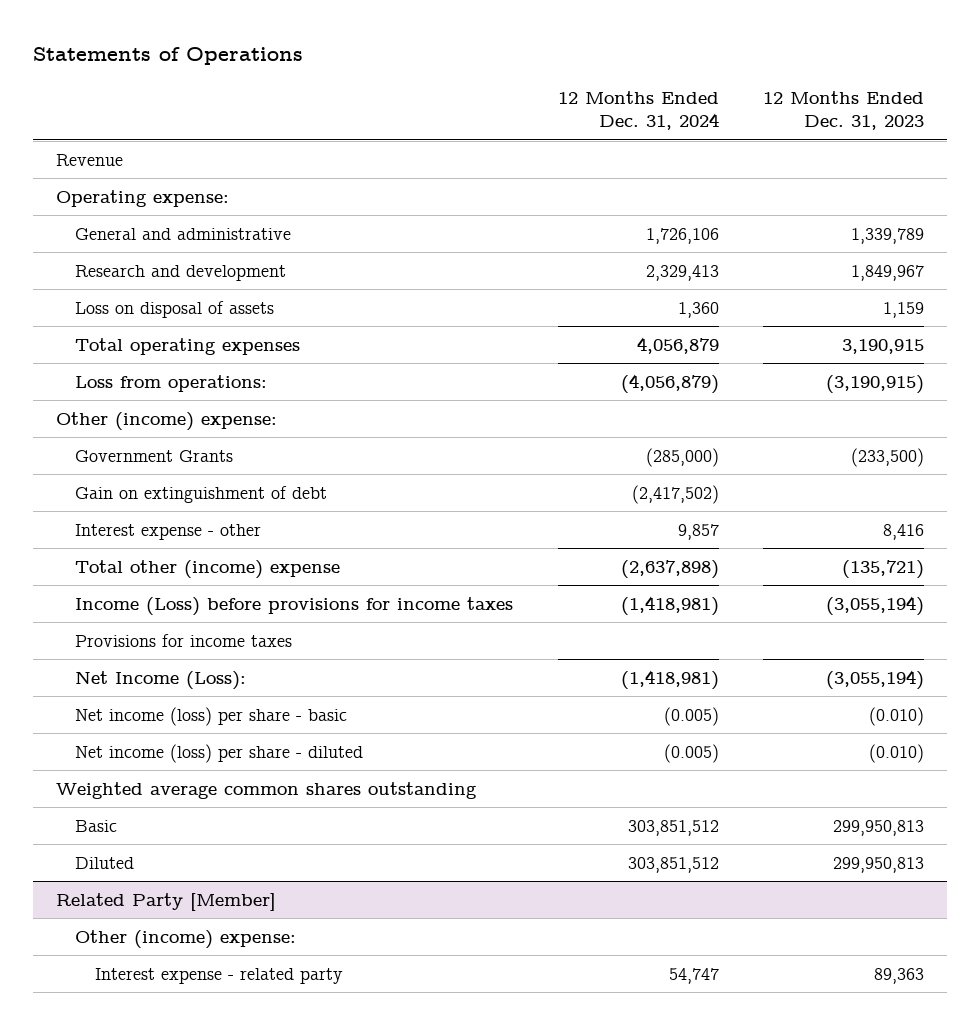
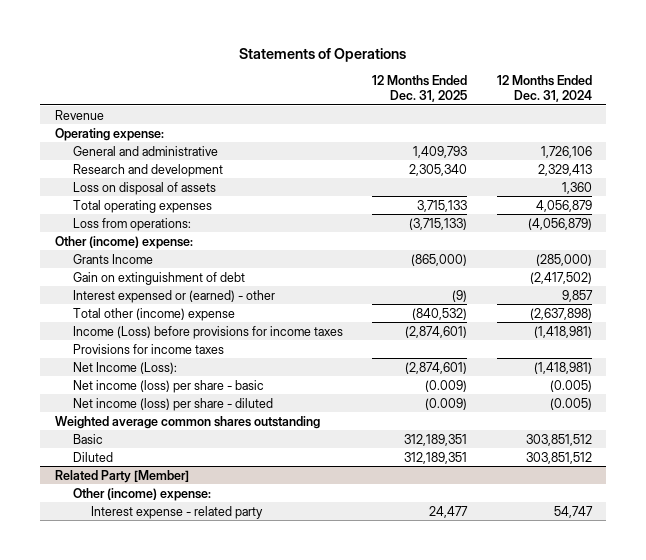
- | 12 Months Ended Dec. 31, 2024 | 12 Months Ended Dec. 31, 2023
+ | 12 Months Ended Dec. 31, 2025 | 12 Months Ended Dec. 31, 2024
- Government Grants | (285,000) | (233,500)
+ Grants Income | (865,000) | (285,000)
- Interest expense - other | 9,857 | 8,416
+ Interest expensed or (earned) - other | (9) | 9,857

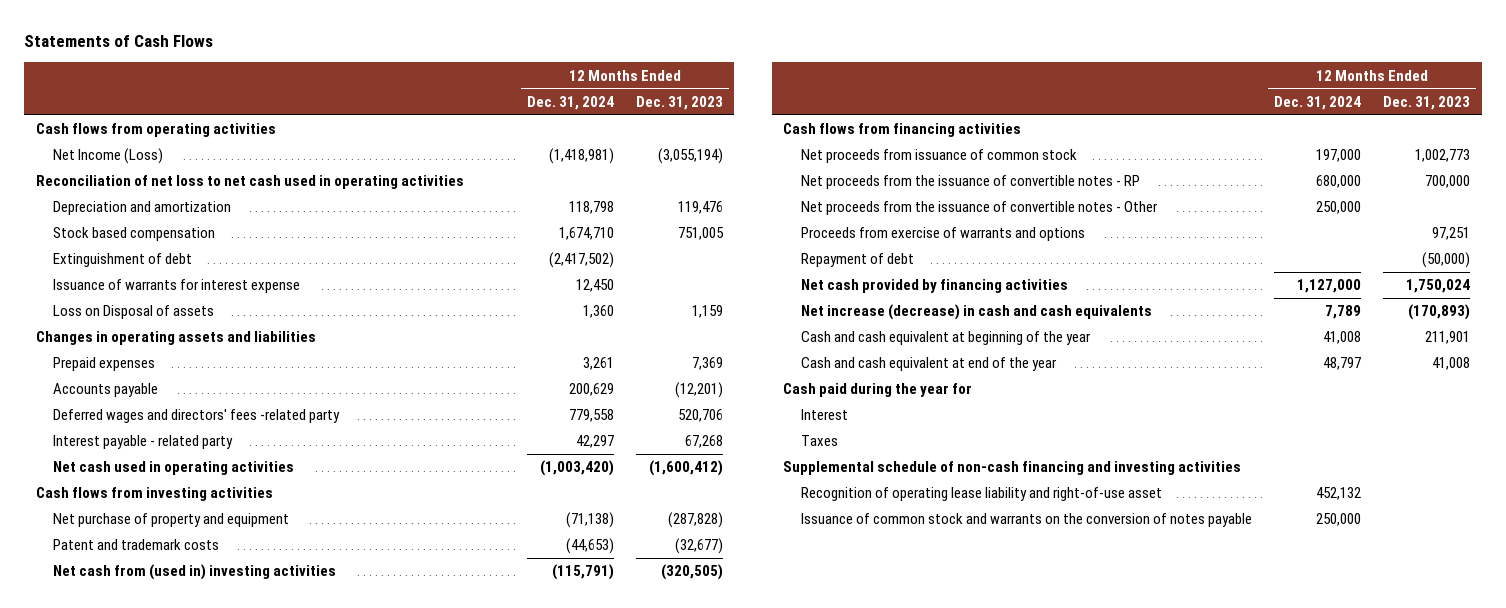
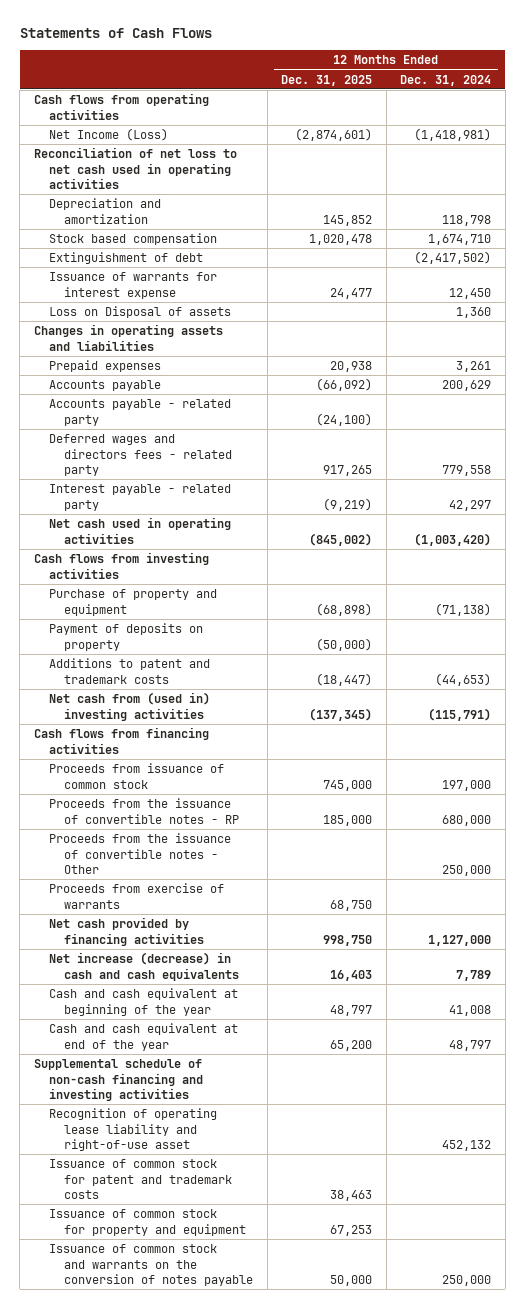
- | 12 Months Ended Dec. 31, 2024 | 12 Months Ended Dec. 31, 2023
+ | 12 Months Ended Dec. 31, 2025 | 12 Months Ended Dec. 31, 2024
- Deferred wages and directors' fees -related party | 779,558 | 520,706
+ Accounts payable - related party | (24,100) |
+ Deferred wages and directors fees - related party | 917,265 | 779,558
- Net purchase of property and equipment | (71,138) | (287,828)
- Patent and trademark costs | (44,653) | (32,677)
+ Purchase of property and equipment | (68,898) | (71,138)
+ Payment of deposits on property | (50,000) |
+ Additions to patent and trademark costs | (18,447) | (44,653)
- Net proceeds from issuance of common stock | 197,000 | 1,002,773
- Net proceeds from the issuance of convertible notes - RP | 680,000 | 700,000
- Net proceeds from the issuance of convertible notes - Other | 250,000 |
- Proceeds from exercise of warrants and options | | 97,251
- Repayment of debt | | (50,000)
+ Proceeds from issuance of common stock | 745,000 | 197,000
+ Proceeds from the issuance of convertible notes - RP | 185,000 | 680,000
+ Proceeds from the issuance of convertible notes - Other | | 250,000
+ Proceeds from exercise of warrants | 68,750 |
- Cash paid during the year for
- Interest
- Taxes
+ Issuance of common stock for patent and trademark costs | 38,463 |
+ Issuance of common stock for property and equipment | 67,253 |

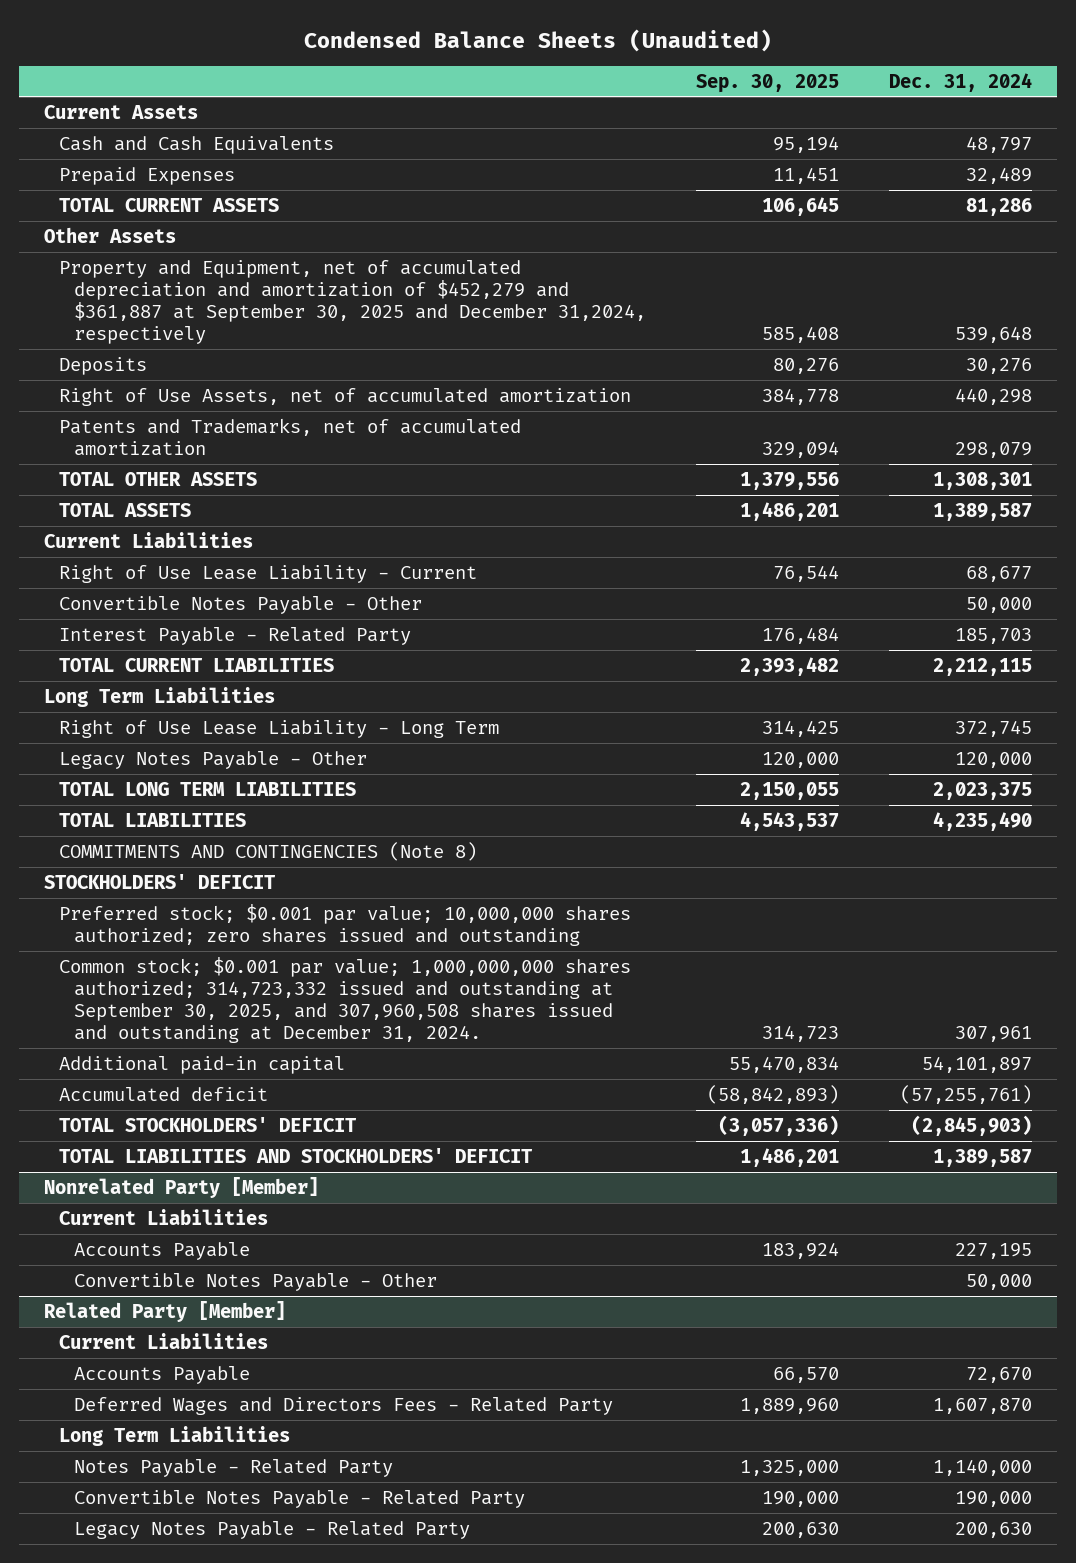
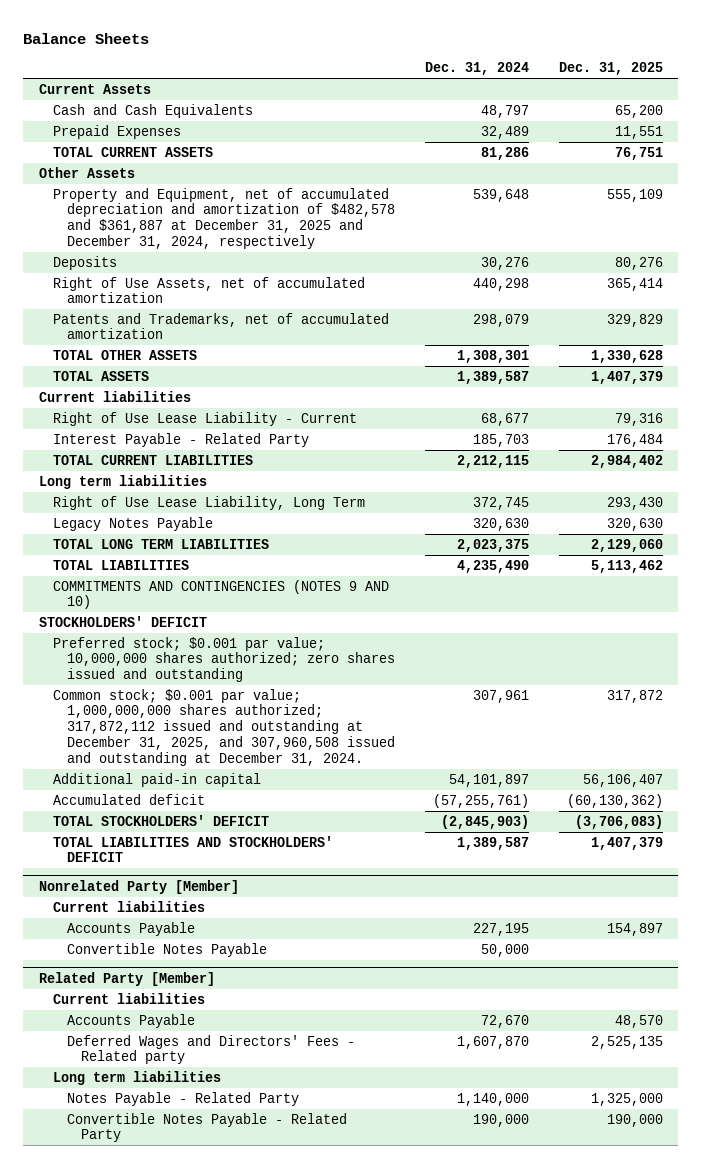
- Condensed Balance Sheets (Unaudited)
+ Balance Sheets
- | Sep. 30, 2025 | Dec. 31, 2024
+ | Dec. 31, 2024 | Dec. 31, 2025
- Property and Equipment, net of accumulated depreciation and amortization of $452,279 and $361,887 at September 30, 2025 and December 31,2024, respectively | 585,408 | 539,648
+ Property and Equipment, net of accumulated depreciation and amortization of $482,578 and $361,887 at December 31, 2025 and December 31, 2024, respectively | 539,648 | 555,109
- Current Liabilities
+ Current liabilities
- Convertible Notes Payable - Other | | 50,000
- Long Term Liabilities
- Right of Use Lease Liability - Long Term | 314,425 | 372,745
- Legacy Notes Payable - Other | 120,000 | 120,000
+ Long term liabilities
+ Right of Use Lease Liability, Long Term | 372,745 | 293,430
+ Legacy Notes Payable | 320,630 | 320,630
- COMMITMENTS AND CONTINGENCIES (Note 8)
+ COMMITMENTS AND CONTINGENCIES (NOTES 9 AND 10)
- Common stock; $0.001 par value; 1,000,000,000 shares authorized; 314,723,332 issued and outstanding at September 30, 2025, and 307,960,508 shares issued and outstanding at December 31, 2024. | 314,723 | 307,961
+ Common stock; $0.001 par value; 1,000,000,000 shares authorized; 317,872,112 issued and outstanding at December 31, 2025, and 307,960,508 issued and outstanding at December 31, 2024. | 307,961 | 317,872
@ Nonrelated Party [Member]
- Current Liabilities
+ Current liabilities
- Convertible Notes Payable - Other | | 50,000
+ Convertible Notes Payable | 50,000 |
@ Related Party [Member]
- Current Liabilities
+ Current liabilities
- Deferred Wages and Directors Fees - Related Party | 1,889,960 | 1,607,870
- Long Term Liabilities
+ Deferred Wages and Directors' Fees - Related party | 1,607,870 | 2,525,135
+ Long term liabilities
- Legacy Notes Payable - Related Party | 200,630 | 200,630

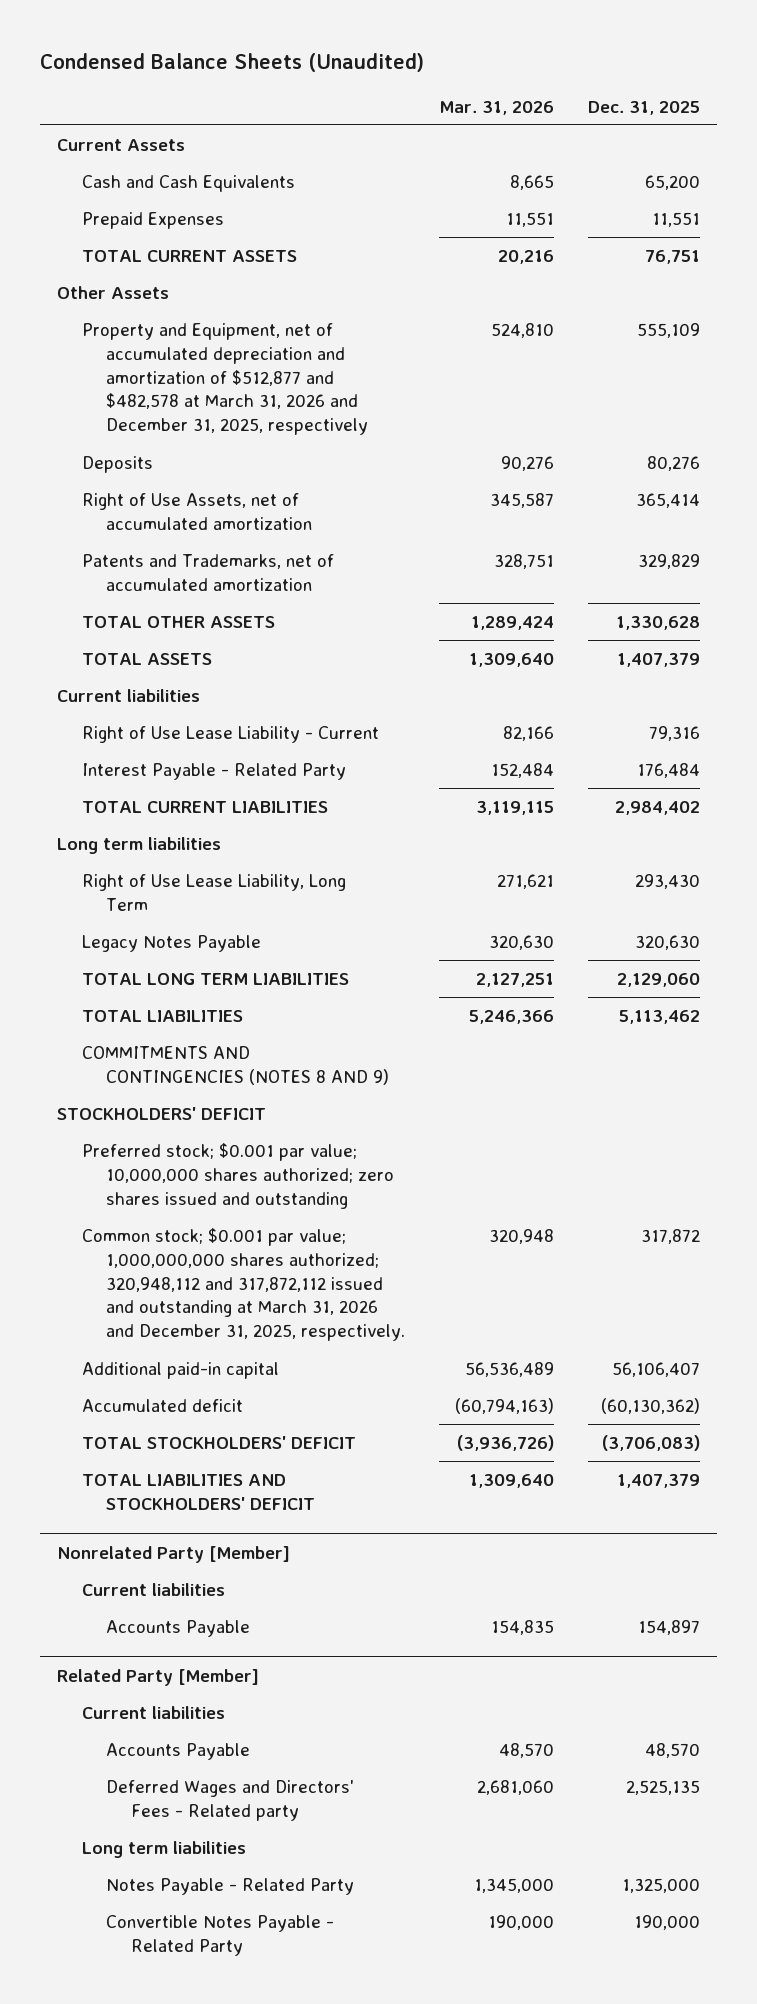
- Balance Sheets
+ Condensed Balance Sheets (Unaudited)
- | Dec. 31, 2024 | Dec. 31, 2025
+ | Mar. 31, 2026 | Dec. 31, 2025
- Property and Equipment, net of accumulated depreciation and amortization of $482,578 and $361,887 at December 31, 2025 and December 31, 2024, respectively | 539,648 | 555,109
+ Property and Equipment, net of accumulated depreciation and amortization of $512,877 and $482,578 at March 31, 2026 and December 31, 2025, respectively | 524,810 | 555,109
- COMMITMENTS AND CONTINGENCIES (NOTES 9 AND 10)
+ COMMITMENTS AND CONTINGENCIES (NOTES 8 AND 9)
- Common stock; $0.001 par value; 1,000,000,000 shares authorized; 317,872,112 issued and outstanding at December 31, 2025, and 307,960,508 issued and outstanding at December 31, 2024. | 307,961 | 317,872
+ Common stock; $0.001 par value; 1,000,000,000 shares authorized; 320,948,112 and 317,872,112 issued and outstanding at March 31, 2026 and December 31, 2025, respectively. | 320,948 | 317,872
@ Nonrelated Party [Member]
- Convertible Notes Payable | 50,000 |

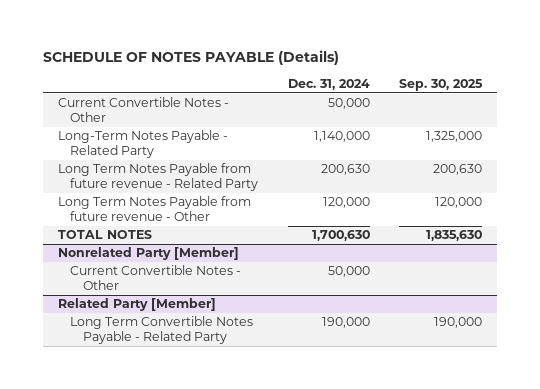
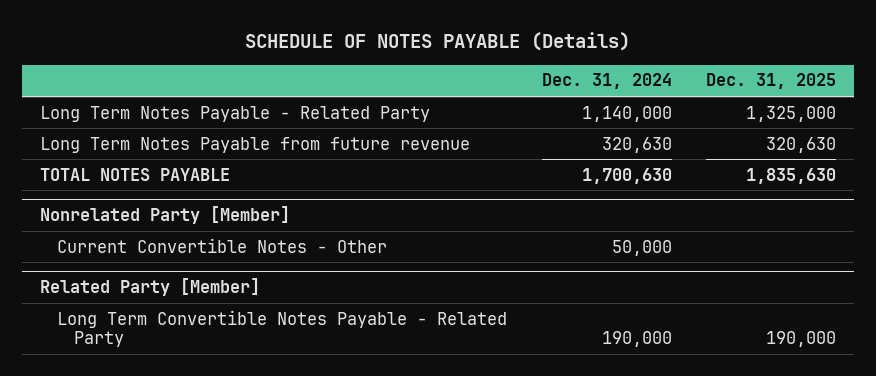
- | Dec. 31, 2024 | Sep. 30, 2025
+ | Dec. 31, 2024 | Dec. 31, 2025
- Current Convertible Notes - Other | 50,000 |
- Long-Term Notes Payable - Related Party | 1,140,000 | 1,325,000
- Long Term Notes Payable from future revenue - Related Party | 200,630 | 200,630
- Long Term Notes Payable from future revenue - Other | 120,000 | 120,000
- TOTAL NOTES | 1,700,630 | 1,835,630
+ Long Term Notes Payable - Related Party | 1,140,000 | 1,325,000
+ Long Term Notes Payable from future revenue | 320,630 | 320,630
+ TOTAL NOTES PAYABLE | 1,700,630 | 1,835,630

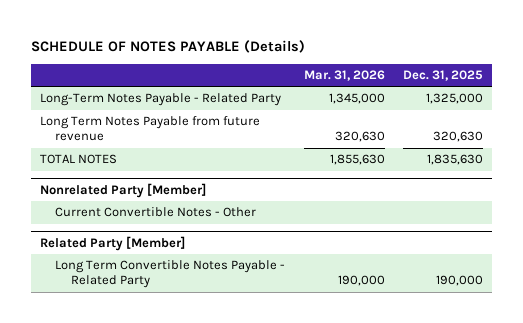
- | Dec. 31, 2024 | Dec. 31, 2025
+ | Mar. 31, 2026 | Dec. 31, 2025
- Long Term Notes Payable - Related Party | 1,140,000 | 1,325,000
+ Long-Term Notes Payable - Related Party | 1,345,000 | 1,325,000
- TOTAL NOTES PAYABLE | 1,700,630 | 1,835,630
+ TOTAL NOTES | 1,855,630 | 1,835,630

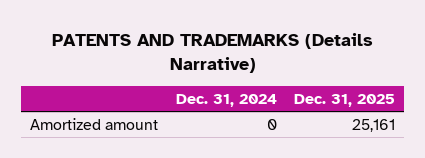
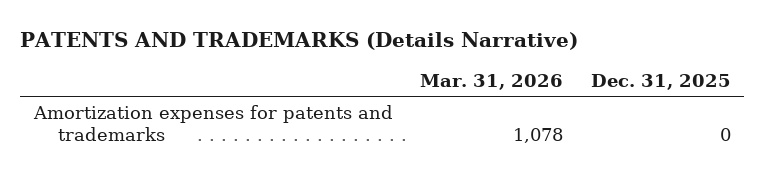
- | Dec. 31, 2024 | Dec. 31, 2025
+ | Mar. 31, 2026 | Dec. 31, 2025
- Amortized amount | 0 | 25,161
+ Amortization expenses for patents and trademarks | 1,078 | 0

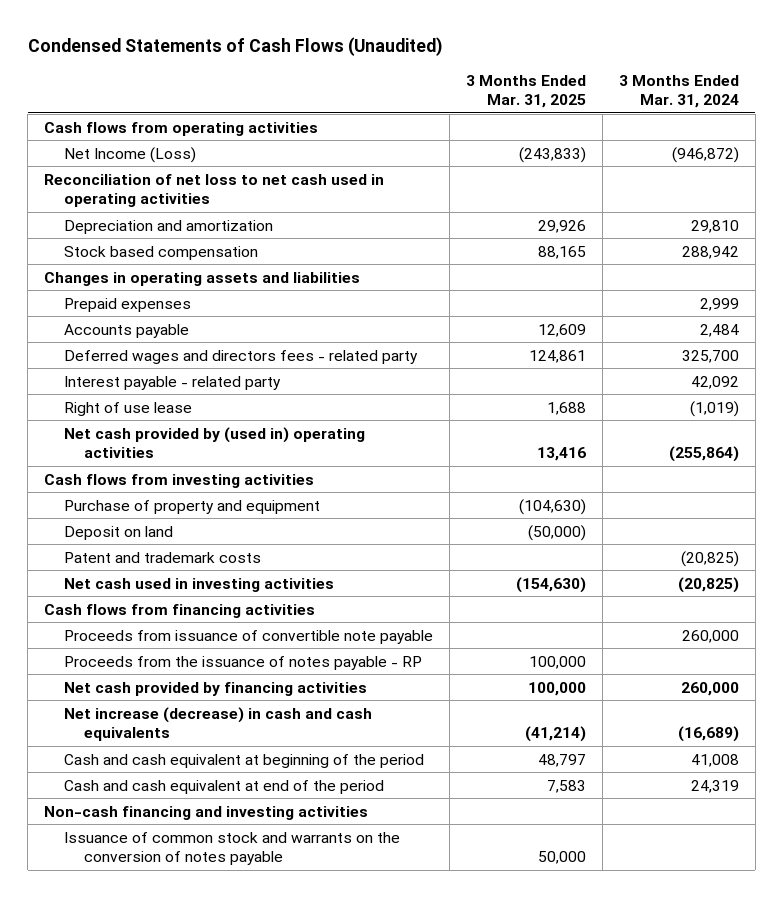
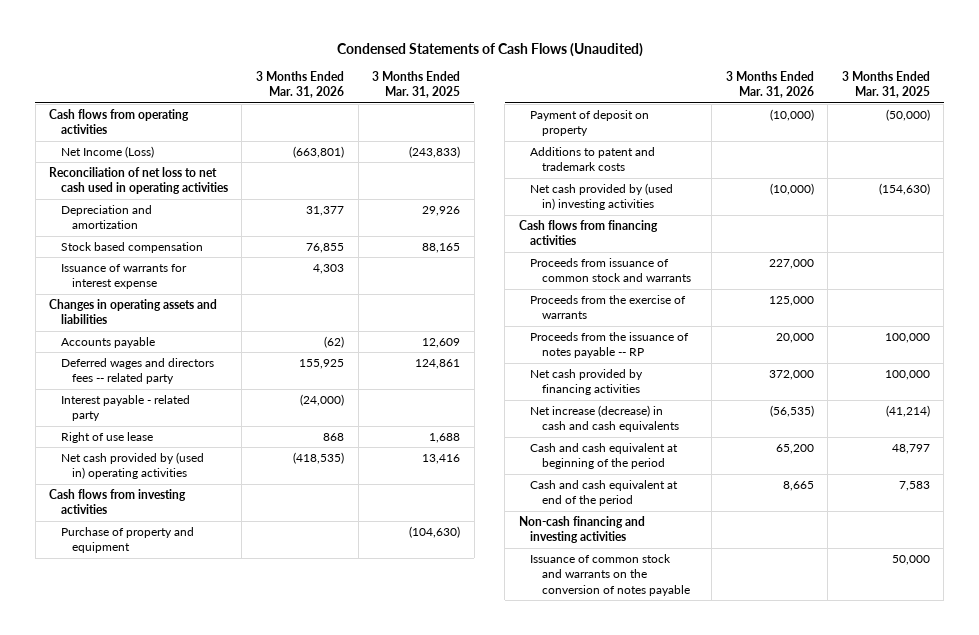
- | 3 Months Ended Mar. 31, 2025 | 3 Months Ended Mar. 31, 2024
+ | 3 Months Ended Mar. 31, 2026 | 3 Months Ended Mar. 31, 2025
+ Issuance of warrants for interest expense | 4,303 |
- Prepaid expenses | | 2,999
- Deferred wages and directors fees - related party | 124,861 | 325,700
+ Deferred wages and directors fees -- related party | 155,925 | 124,861
- Deposit on land | (50,000) |
- Patent and trademark costs | | (20,825)
- Net cash used in investing activities | (154,630) | (20,825)
+ Payment of deposit on property | (10,000) | (50,000)
+ Additions to patent and trademark costs
+ Net cash provided by (used in) investing activities | (10,000) | (154,630)
- Proceeds from issuance of convertible note payable | | 260,000
- Proceeds from the issuance of notes payable - RP | 100,000 |
+ Proceeds from issuance of common stock and warrants | 227,000 |
+ Proceeds from the exercise of warrants | 125,000 |
+ Proceeds from the issuance of notes payable -- RP | 20,000 | 100,000

